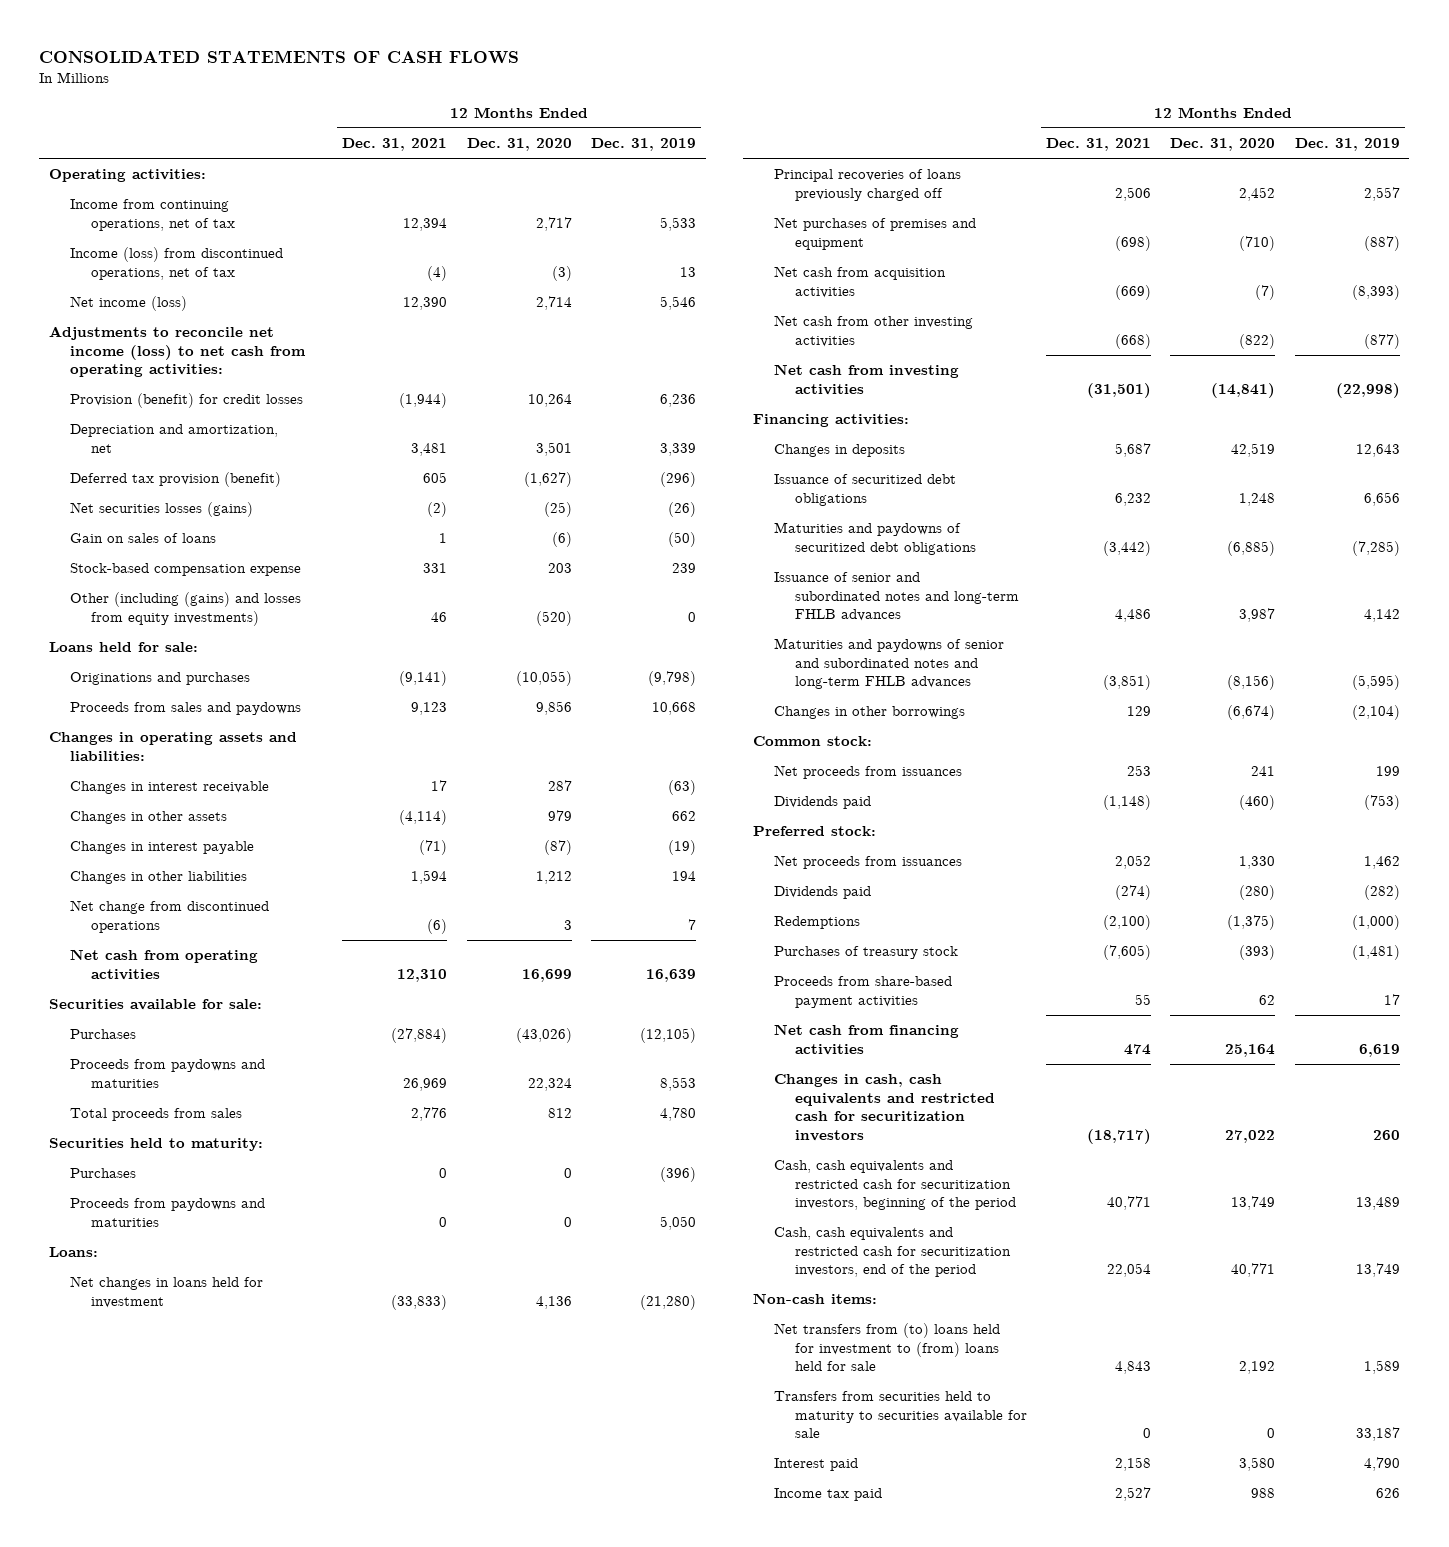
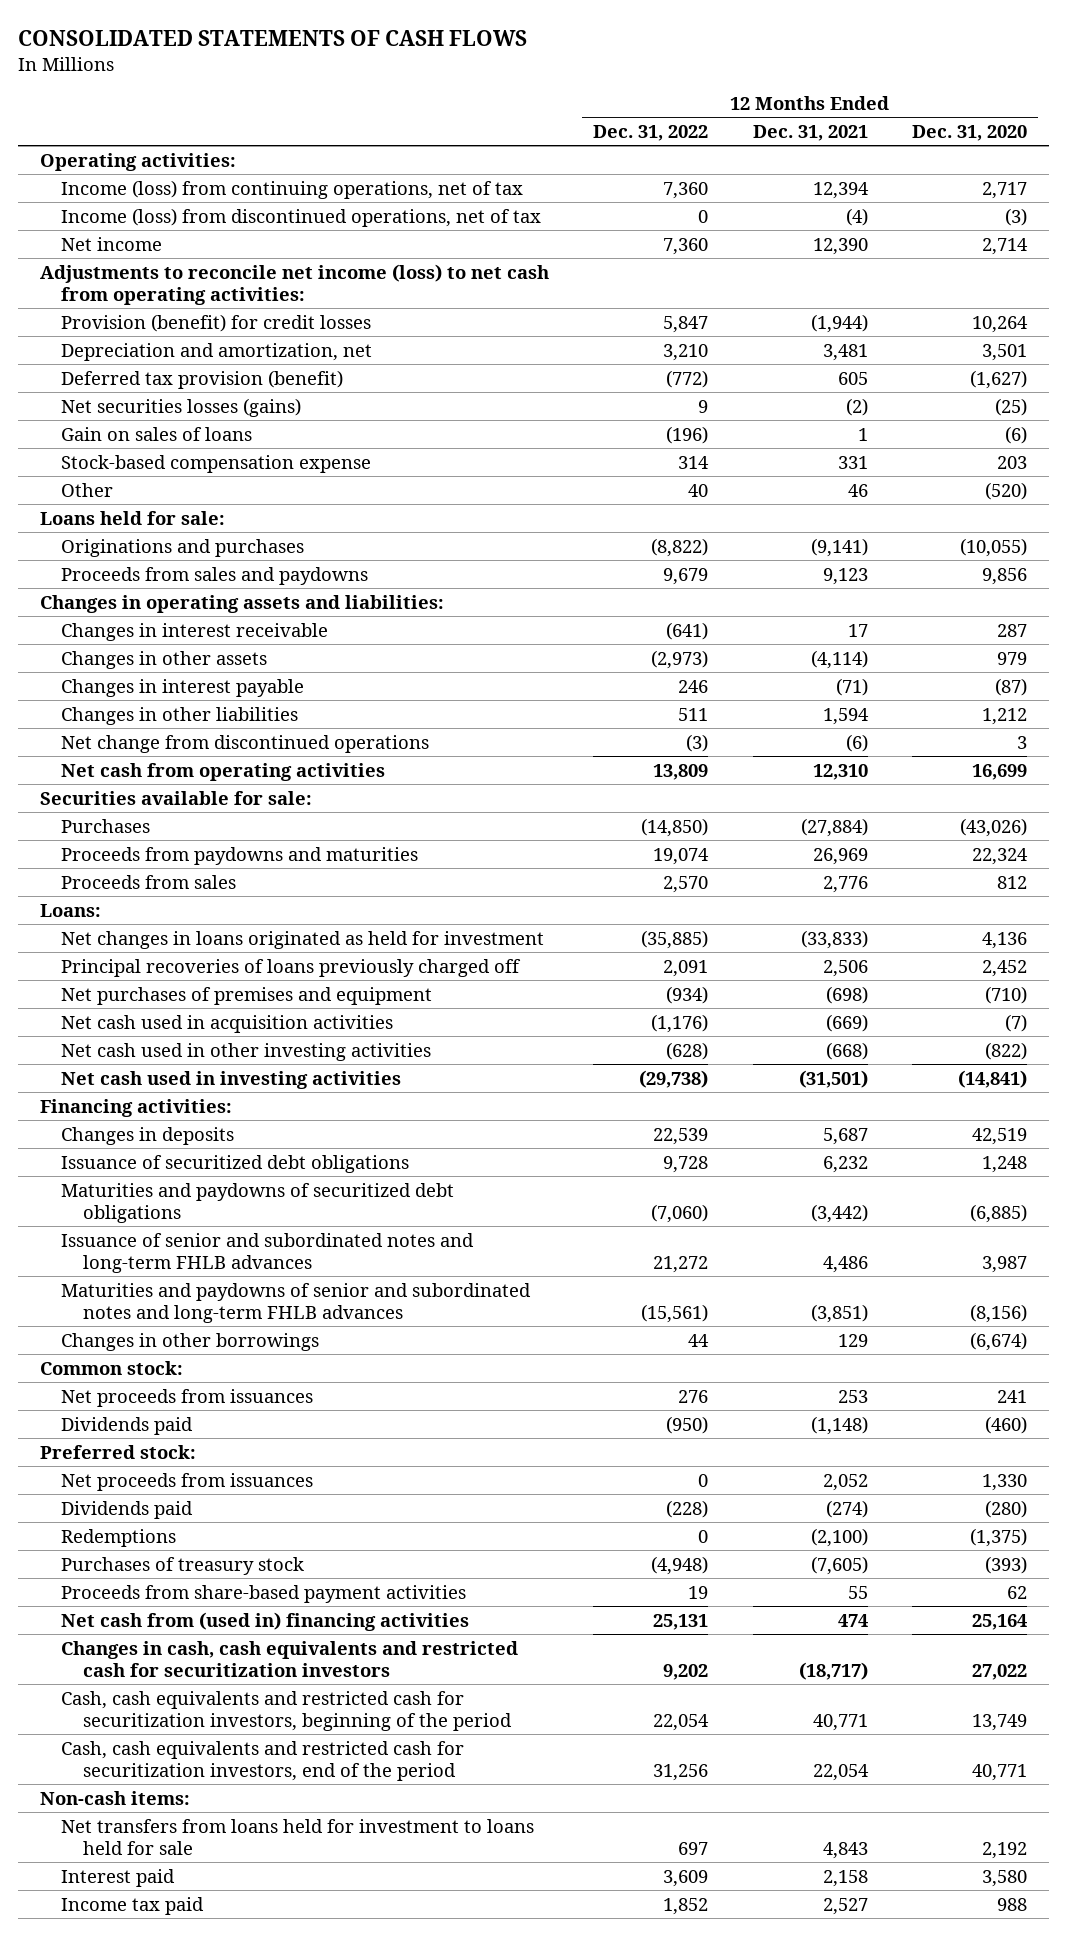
- | 12 Months Ended Dec. 31, 2021 | 12 Months Ended Dec. 31, 2020 | 12 Months Ended Dec. 31, 2019
+ | 12 Months Ended Dec. 31, 2022 | 12 Months Ended Dec. 31, 2021 | 12 Months Ended Dec. 31, 2020
- Income from continuing operations, net of tax | 12,394 | 2,717 | 5,533
+ Income (loss) from continuing operations, net of tax | 7,360 | 12,394 | 2,717
- Net income (loss) | 12,390 | 2,714 | 5,546
+ Net income | 7,360 | 12,390 | 2,714
- Other (including (gains) and losses from equity investments) | 46 | (520) | 0
+ Other | 40 | 46 | (520)
- Total proceeds from sales | 2,776 | 812 | 4,780
- Securities held to maturity:
- Purchases | 0 | 0 | (396)
- Proceeds from paydowns and maturities | 0 | 0 | 5,050
+ Proceeds from sales | 2,570 | 2,776 | 812
- Net changes in loans held for investment | (33,833) | 4,136 | (21,280)
+ Net changes in loans originated as held for investment | (35,885) | (33,833) | 4,136
- Net cash from acquisition activities | (669) | (7) | (8,393)
- Net cash from other investing activities | (668) | (822) | (877)
- Net cash from investing activities | (31,501) | (14,841) | (22,998)
+ Net cash used in acquisition activities | (1,176) | (669) | (7)
+ Net cash used in other investing activities | (628) | (668) | (822)
+ Net cash used in investing activities | (29,738) | (31,501) | (14,841)
- Net cash from financing activities | 474 | 25,164 | 6,619
+ Net cash from (used in) financing activities | 25,131 | 474 | 25,164
- Net transfers from (to) loans held for investment to (from) loans held for sale | 4,843 | 2,192 | 1,589
- Transfers from securities held to maturity to securities available for sale | 0 | 0 | 33,187
+ Net transfers from loans held for investment to loans held for sale | 697 | 4,843 | 2,192

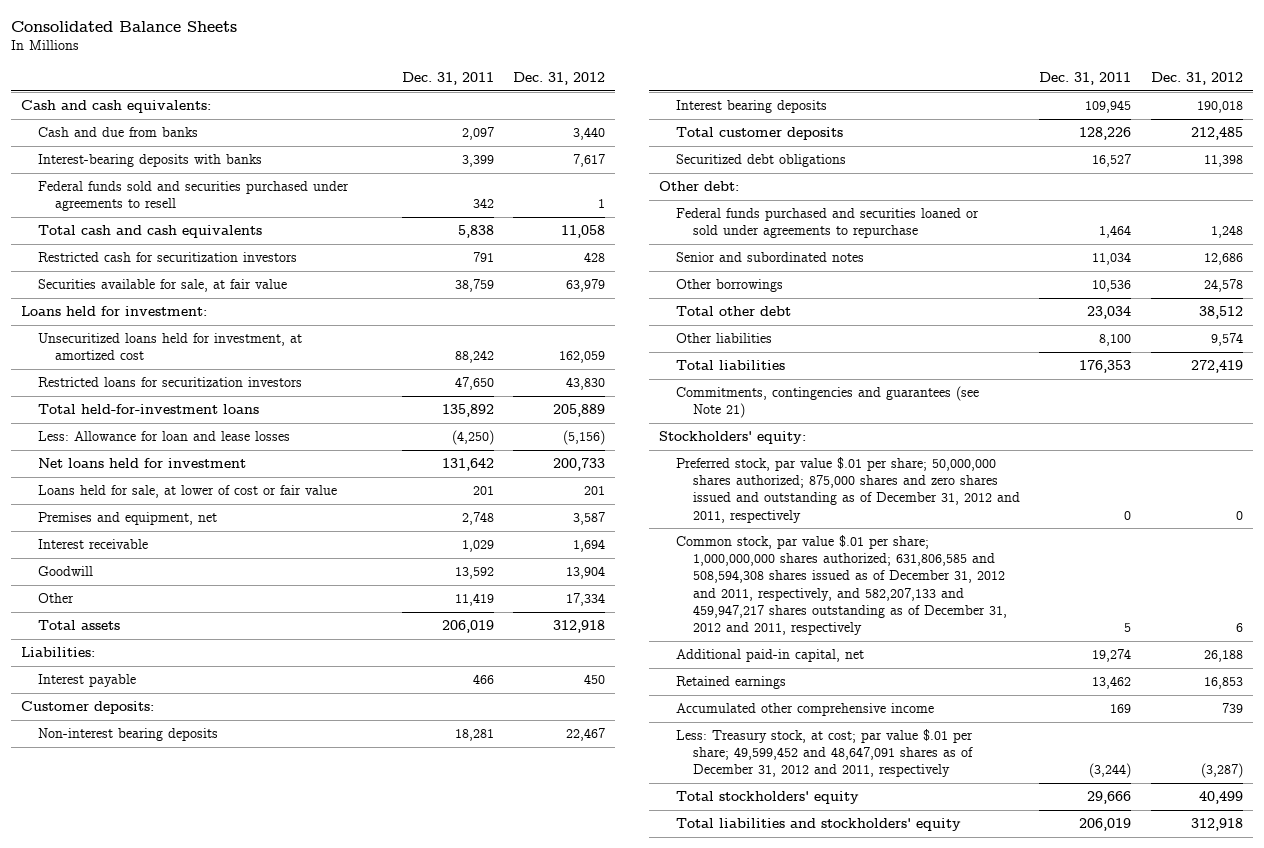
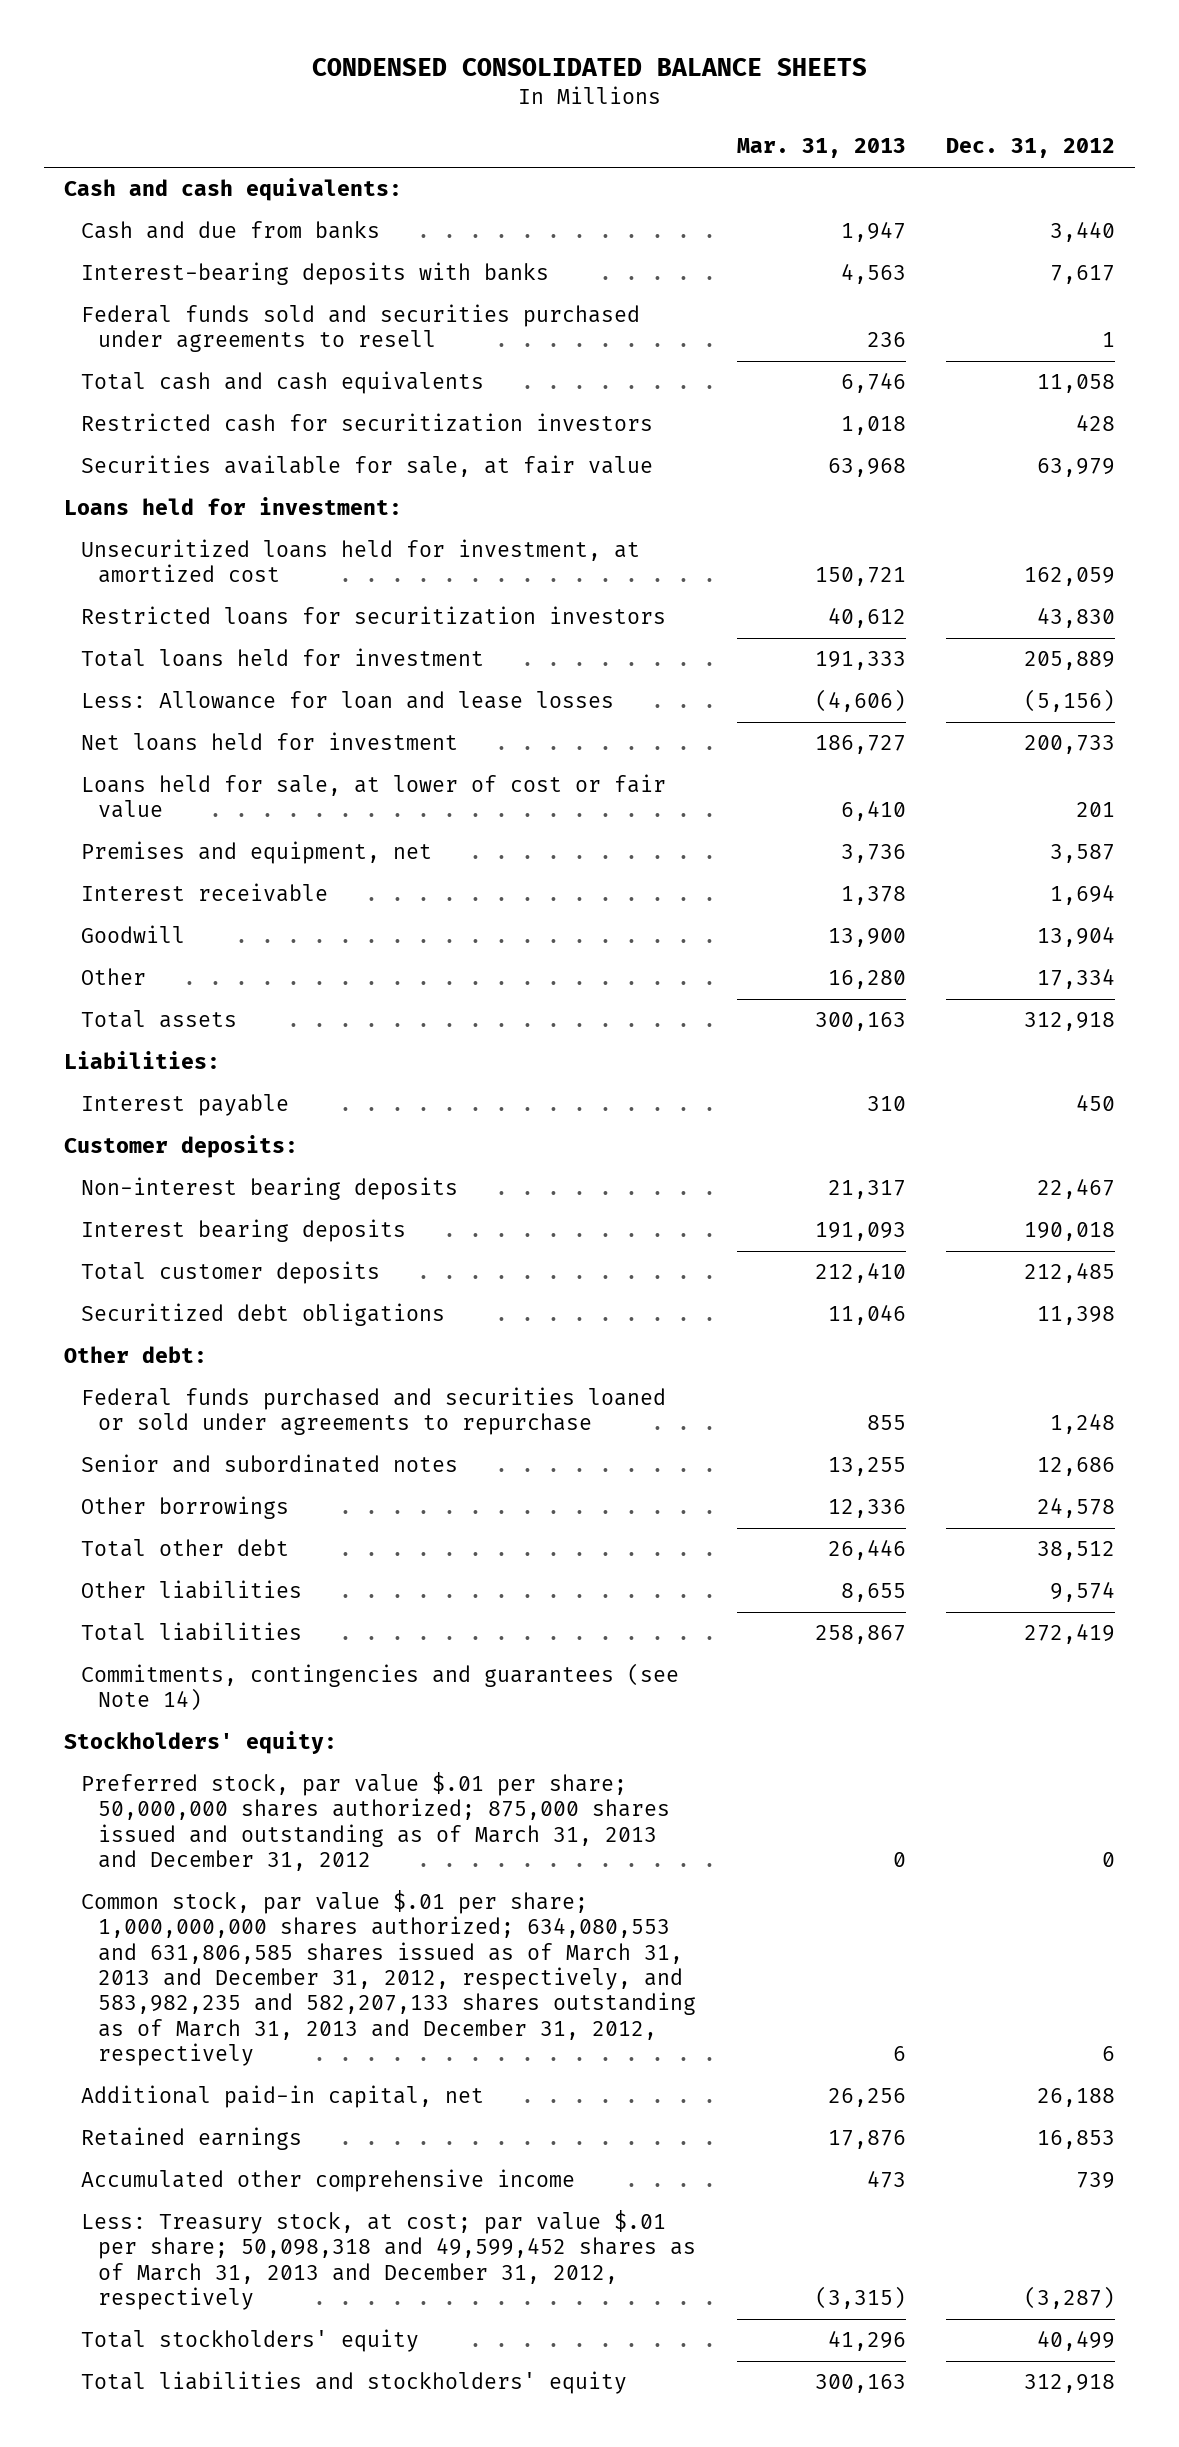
- Consolidated Balance Sheets
+ CONDENSED CONSOLIDATED BALANCE SHEETS
- | Dec. 31, 2011 | Dec. 31, 2012
+ | Mar. 31, 2013 | Dec. 31, 2012
- Total held-for-investment loans | 135,892 | 205,889
+ Total loans held for investment | 191,333 | 205,889
- Commitments, contingencies and guarantees (see Note 21)
+ Commitments, contingencies and guarantees (see Note 14)
- Preferred stock, par value $.01 per share; 50,000,000 shares authorized; 875,000 shares and zero shares issued and outstanding as of December 31, 2012 and 2011, respectively | 0 | 0
- Common stock, par value $.01 per share; 1,000,000,000 shares authorized; 631,806,585 and 508,594,308 shares issued as of December 31, 2012 and 2011, respectively, and 582,207,133 and 459,947,217 shares outstanding as of December 31, 2012 and 2011, respectively | 5 | 6
+ Preferred stock, par value $.01 per share; 50,000,000 shares authorized; 875,000 shares issued and outstanding as of March 31, 2013 and December 31, 2012 | 0 | 0
+ Common stock, par value $.01 per share; 1,000,000,000 shares authorized; 634,080,553 and 631,806,585 shares issued as of March 31, 2013 and December 31, 2012, respectively, and 583,982,235 and 582,207,133 shares outstanding as of March 31, 2013 and December 31, 2012, respectively | 6 | 6
- Less: Treasury stock, at cost; par value $.01 per share; 49,599,452 and 48,647,091 shares as of December 31, 2012 and 2011, respectively | (3,244) | (3,287)
+ Less: Treasury stock, at cost; par value $.01 per share; 50,098,318 and 49,599,452 shares as of March 31, 2013 and December 31, 2012, respectively | (3,315) | (3,287)

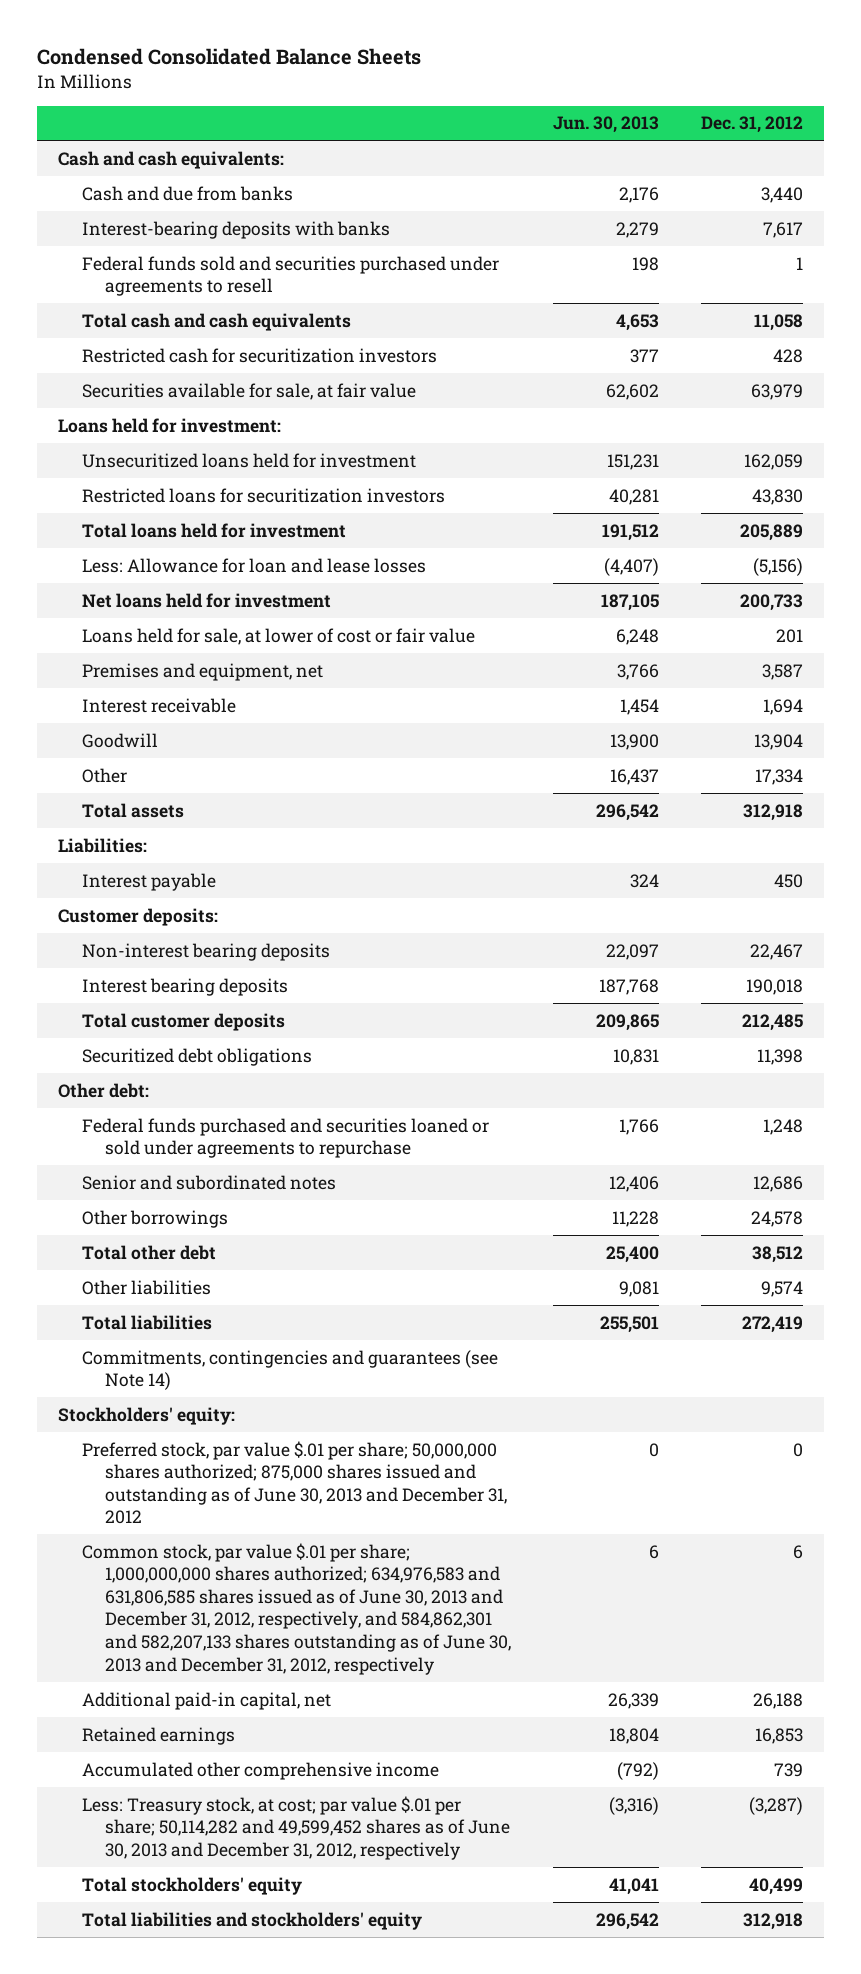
- CONDENSED CONSOLIDATED BALANCE SHEETS
+ Condensed Consolidated Balance Sheets
- | Mar. 31, 2013 | Dec. 31, 2012
+ | Jun. 30, 2013 | Dec. 31, 2012
- Unsecuritized loans held for investment, at amortized cost | 150,721 | 162,059
+ Unsecuritized loans held for investment | 151,231 | 162,059
- Preferred stock, par value $.01 per share; 50,000,000 shares authorized; 875,000 shares issued and outstanding as of March 31, 2013 and December 31, 2012 | 0 | 0
- Common stock, par value $.01 per share; 1,000,000,000 shares authorized; 634,080,553 and 631,806,585 shares issued as of March 31, 2013 and December 31, 2012, respectively, and 583,982,235 and 582,207,133 shares outstanding as of March 31, 2013 and December 31, 2012, respectively | 6 | 6
+ Preferred stock, par value $.01 per share; 50,000,000 shares authorized; 875,000 shares issued and outstanding as of June 30, 2013 and December 31, 2012 | 0 | 0
+ Common stock, par value $.01 per share; 1,000,000,000 shares authorized; 634,976,583 and 631,806,585 shares issued as of June 30, 2013 and December 31, 2012, respectively, and 584,862,301 and 582,207,133 shares outstanding as of June 30, 2013 and December 31, 2012, respectively | 6 | 6
- Less: Treasury stock, at cost; par value $.01 per share; 50,098,318 and 49,599,452 shares as of March 31, 2013 and December 31, 2012, respectively | (3,315) | (3,287)
+ Less: Treasury stock, at cost; par value $.01 per share; 50,114,282 and 49,599,452 shares as of June 30, 2013 and December 31, 2012, respectively | (3,316) | (3,287)

